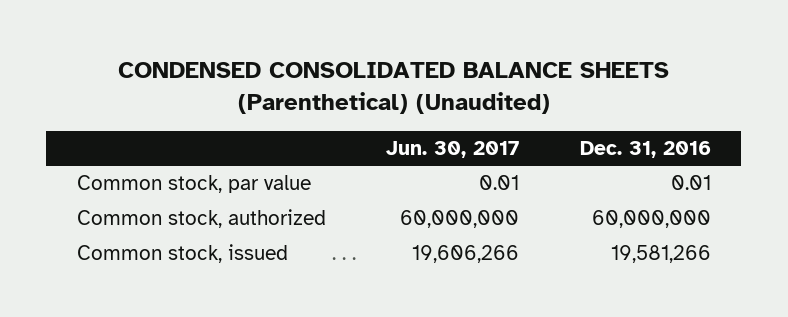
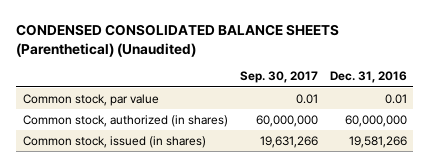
- | Jun. 30, 2017 | Dec. 31, 2016
+ | Sep. 30, 2017 | Dec. 31, 2016
- Common stock, authorized | 60,000,000 | 60,000,000
- Common stock, issued | 19,606,266 | 19,581,266
+ Common stock, authorized (in shares) | 60,000,000 | 60,000,000
+ Common stock, issued (in shares) | 19,631,266 | 19,581,266

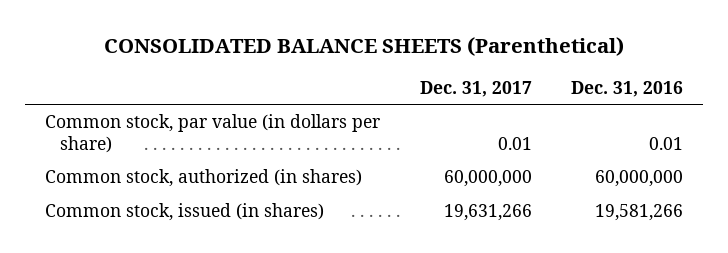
- CONDENSED CONSOLIDATED BALANCE SHEETS (Parenthetical) (Unaudited)
+ CONSOLIDATED BALANCE SHEETS (Parenthetical)
- | Sep. 30, 2017 | Dec. 31, 2016
+ | Dec. 31, 2017 | Dec. 31, 2016
- Common stock, par value | 0.01 | 0.01
+ Common stock, par value (in dollars per share) | 0.01 | 0.01

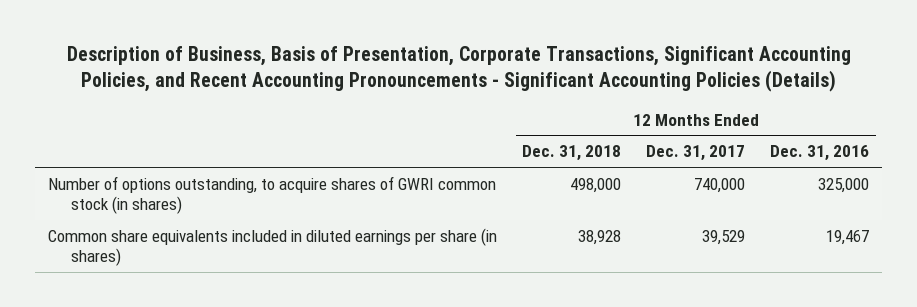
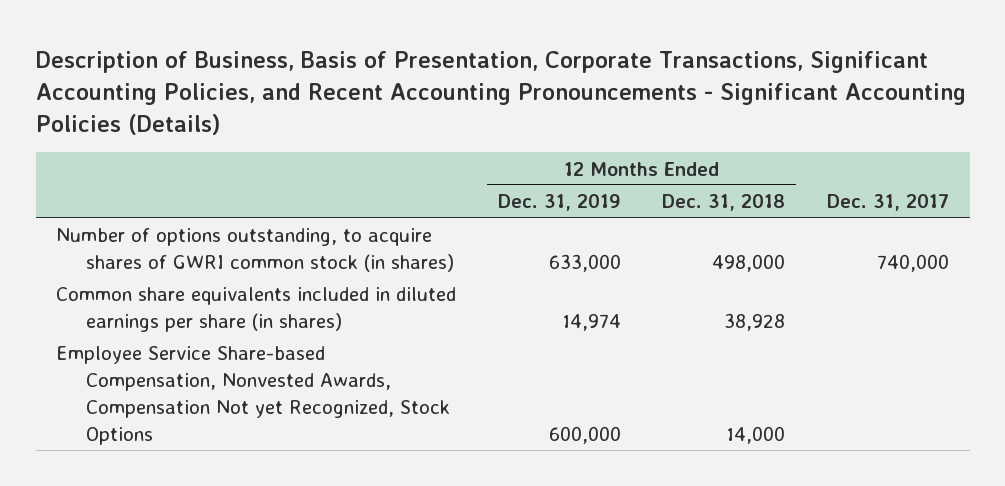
- | 12 Months Ended Dec. 31, 2018 | 12 Months Ended Dec. 31, 2017 | 12 Months Ended Dec. 31, 2016
+ | 12 Months Ended Dec. 31, 2019 | 12 Months Ended Dec. 31, 2018 | Dec. 31, 2017
+ Employee Service Share-based Compensation, Nonvested Awards, Compensation Not yet Recognized, Stock Options | 600,000 | 14,000 |

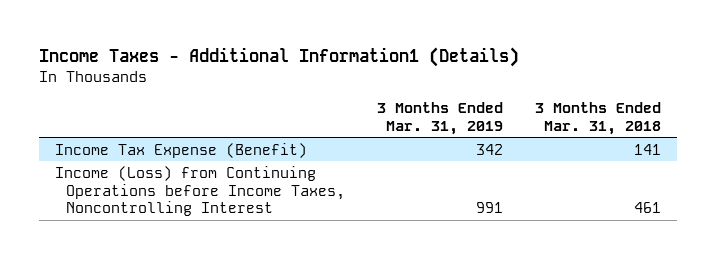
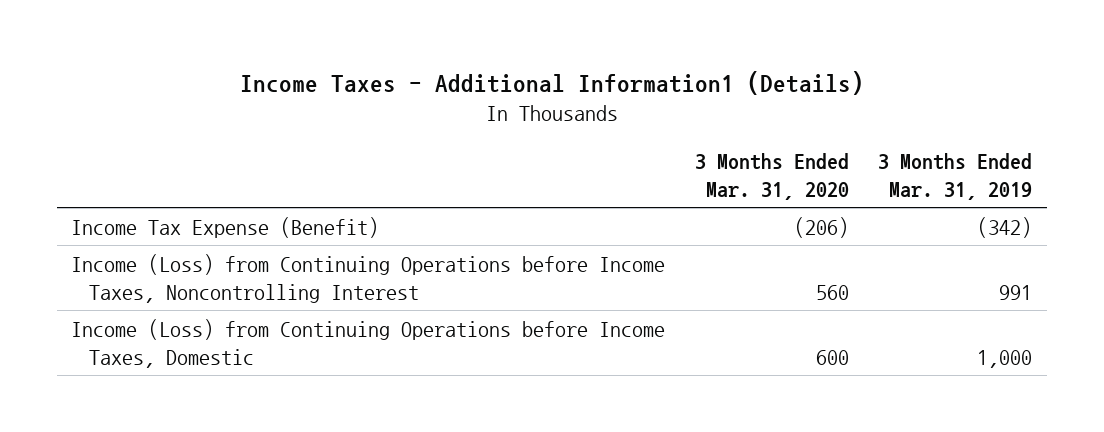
- | 3 Months Ended Mar. 31, 2019 | 3 Months Ended Mar. 31, 2018
+ | 3 Months Ended Mar. 31, 2020 | 3 Months Ended Mar. 31, 2019
- Income Tax Expense (Benefit) | 342 | 141
+ Income Tax Expense (Benefit) | (206) | (342)
+ Income (Loss) from Continuing Operations before Income Taxes, Domestic | 600 | 1,000

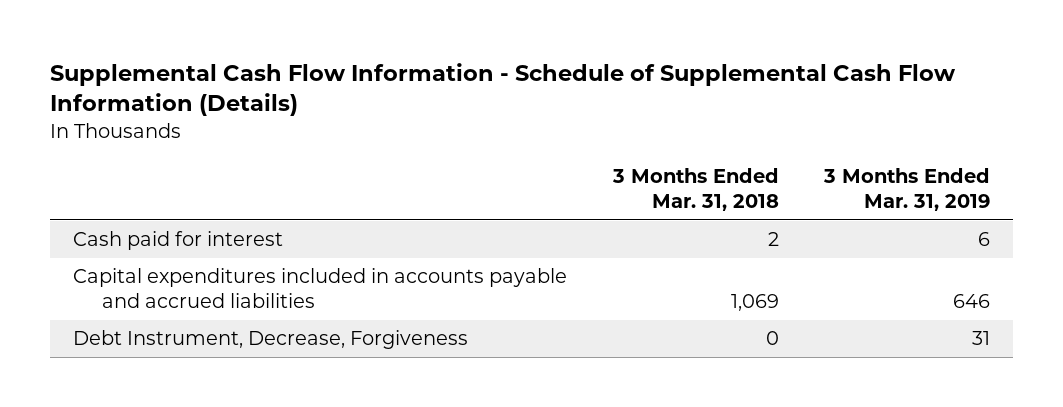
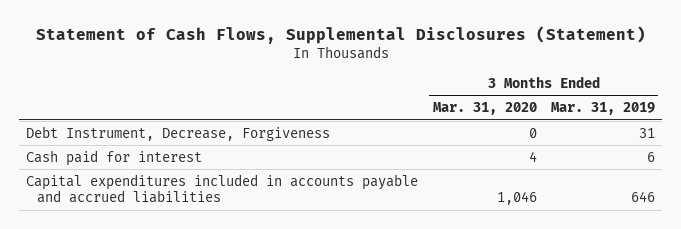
- Supplemental Cash Flow Information - Schedule of Supplemental Cash Flow Information (Details)
+ Statement of Cash Flows, Supplemental Disclosures (Statement)
- | 3 Months Ended Mar. 31, 2018 | 3 Months Ended Mar. 31, 2019
+ | 3 Months Ended Mar. 31, 2020 | 3 Months Ended Mar. 31, 2019
moved up: Debt Instrument, Decrease, Forgiveness | 0 | 31

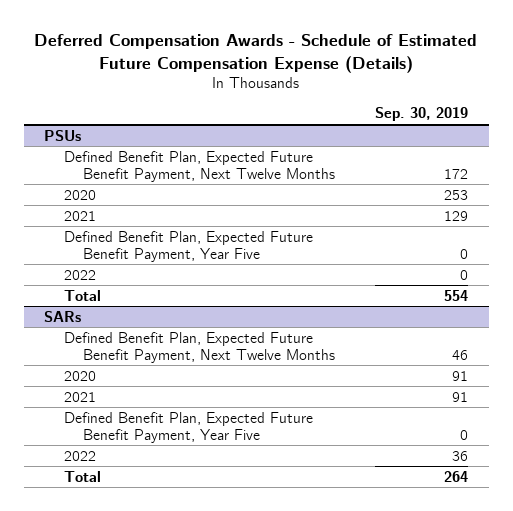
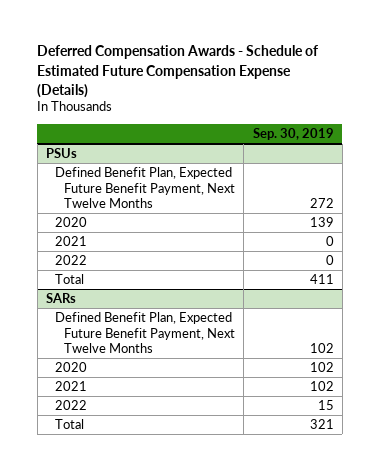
@ PSUs
- Defined Benefit Plan, Expected Future Benefit Payment, Next Twelve Months | 172
- 2020 | 253
- 2021 | 129
- Defined Benefit Plan, Expected Future Benefit Payment, Year Five | 0
+ Defined Benefit Plan, Expected Future Benefit Payment, Next Twelve Months | 272
+ 2020 | 139
+ 2021 | 0
- Total | 554
+ Total | 411
@ SARs
- Defined Benefit Plan, Expected Future Benefit Payment, Next Twelve Months | 46
- 2020 | 91
- 2021 | 91
- Defined Benefit Plan, Expected Future Benefit Payment, Year Five | 0
- 2022 | 36
- Total | 264
+ Defined Benefit Plan, Expected Future Benefit Payment, Next Twelve Months | 102
+ 2020 | 102
+ 2021 | 102
+ 2022 | 15
+ Total | 321

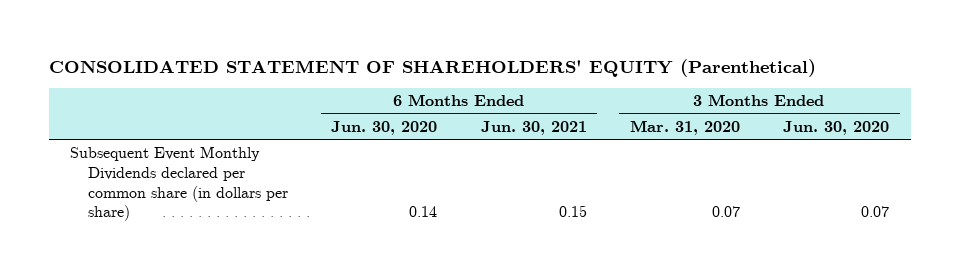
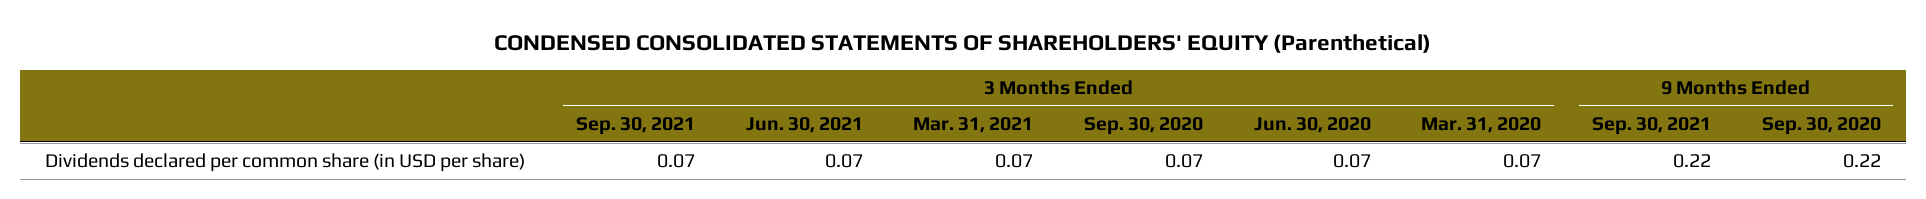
- CONSOLIDATED STATEMENT OF SHAREHOLDERS' EQUITY (Parenthetical)
+ CONDENSED CONSOLIDATED STATEMENTS OF SHAREHOLDERS' EQUITY (Parenthetical)
- | 6 Months Ended Jun. 30, 2020 | 6 Months Ended Jun. 30, 2021 | 3 Months Ended Mar. 31, 2020 | 3 Months Ended Jun. 30, 2020
+ | 3 Months Ended Sep. 30, 2021 | 3 Months Ended Jun. 30, 2021 | 3 Months Ended Mar. 31, 2021 | 3 Months Ended Sep. 30, 2020 | 3 Months Ended Jun. 30, 2020 | 3 Months Ended Mar. 31, 2020 | 9 Months Ended Sep. 30, 2021 | 9 Months Ended Sep. 30, 2020
- Subsequent Event Monthly Dividends declared per common share (in dollars per share) | 0.14 | 0.15 | 0.07 | 0.07
+ Dividends declared per common share (in USD per share) | 0.07 | 0.07 | 0.07 | 0.07 | 0.07 | 0.07 | 0.22 | 0.22

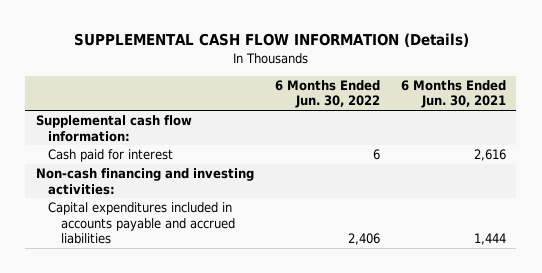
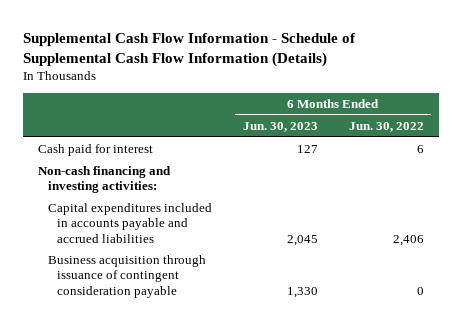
- SUPPLEMENTAL CASH FLOW INFORMATION (Details)
+ Supplemental Cash Flow Information - Schedule of Supplemental Cash Flow Information (Details)
- | 6 Months Ended Jun. 30, 2022 | 6 Months Ended Jun. 30, 2021
+ | 6 Months Ended Jun. 30, 2023 | 6 Months Ended Jun. 30, 2022
- Supplemental cash flow information:
+ Business acquisition through issuance of contingent consideration payable | 1,330 | 0

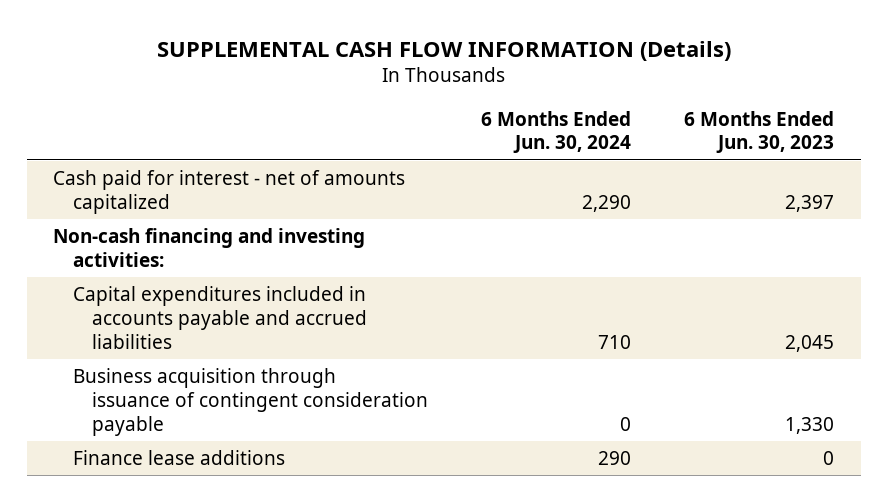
- Supplemental Cash Flow Information - Schedule of Supplemental Cash Flow Information (Details)
+ SUPPLEMENTAL CASH FLOW INFORMATION (Details)
- | 6 Months Ended Jun. 30, 2023 | 6 Months Ended Jun. 30, 2022
+ | 6 Months Ended Jun. 30, 2024 | 6 Months Ended Jun. 30, 2023
- Cash paid for interest | 127 | 6
+ Cash paid for interest - net of amounts capitalized | 2,290 | 2,397
+ Finance lease additions | 290 | 0

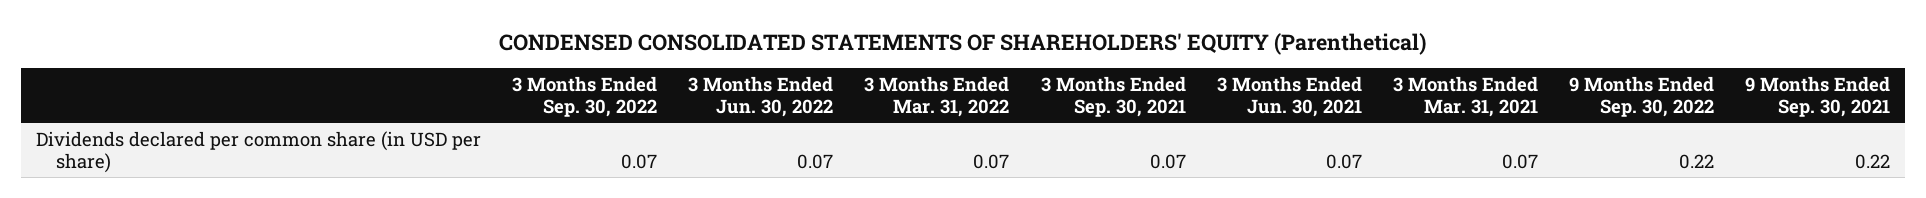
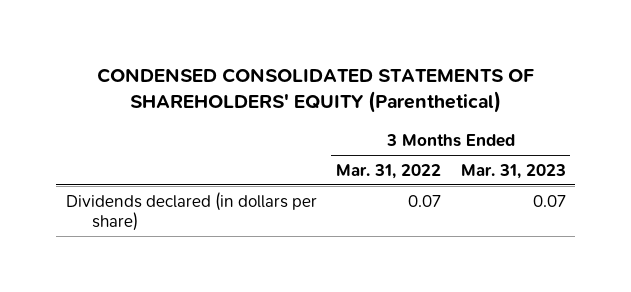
- | 3 Months Ended Sep. 30, 2022 | 3 Months Ended Jun. 30, 2022 | 3 Months Ended Mar. 31, 2022 | 3 Months Ended Sep. 30, 2021 | 3 Months Ended Jun. 30, 2021 | 3 Months Ended Mar. 31, 2021 | 9 Months Ended Sep. 30, 2022 | 9 Months Ended Sep. 30, 2021
+ | 3 Months Ended Mar. 31, 2022 | 3 Months Ended Mar. 31, 2023
- Dividends declared per common share (in USD per share) | 0.07 | 0.07 | 0.07 | 0.07 | 0.07 | 0.07 | 0.22 | 0.22
+ Dividends declared (in dollars per share) | 0.07 | 0.07

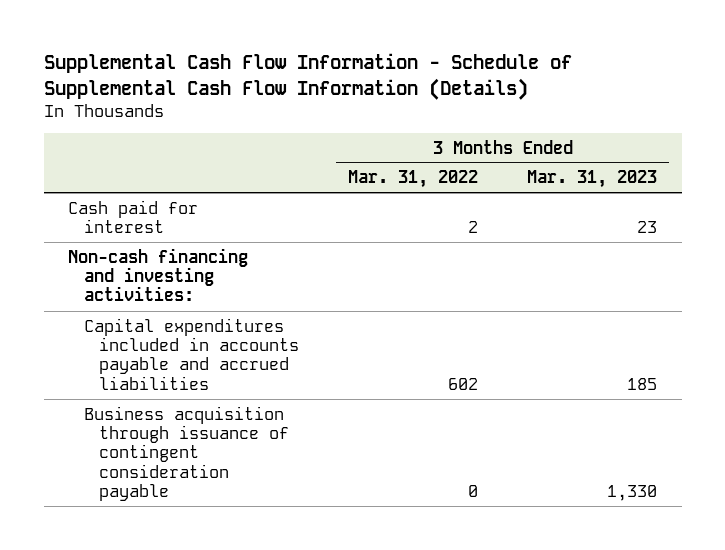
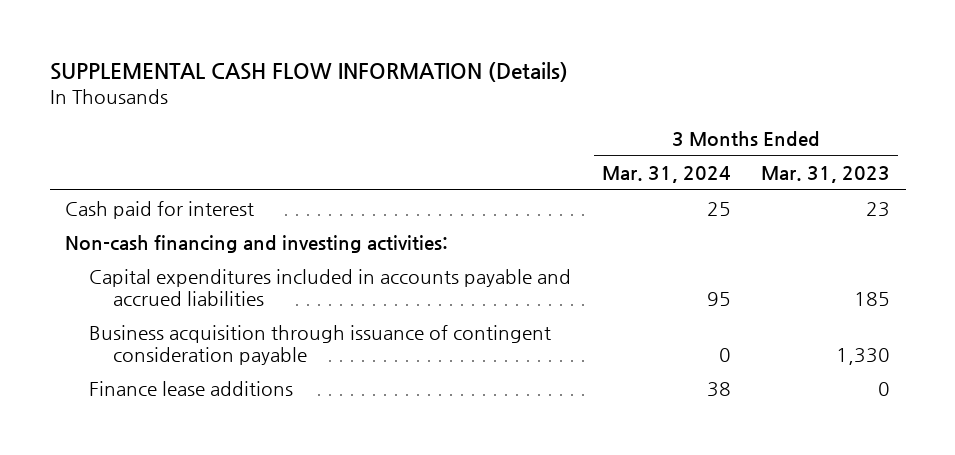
- Supplemental Cash Flow Information - Schedule of Supplemental Cash Flow Information (Details)
+ SUPPLEMENTAL CASH FLOW INFORMATION (Details)
- | 3 Months Ended Mar. 31, 2022 | 3 Months Ended Mar. 31, 2023
+ | 3 Months Ended Mar. 31, 2024 | 3 Months Ended Mar. 31, 2023
+ Finance lease additions | 38 | 0

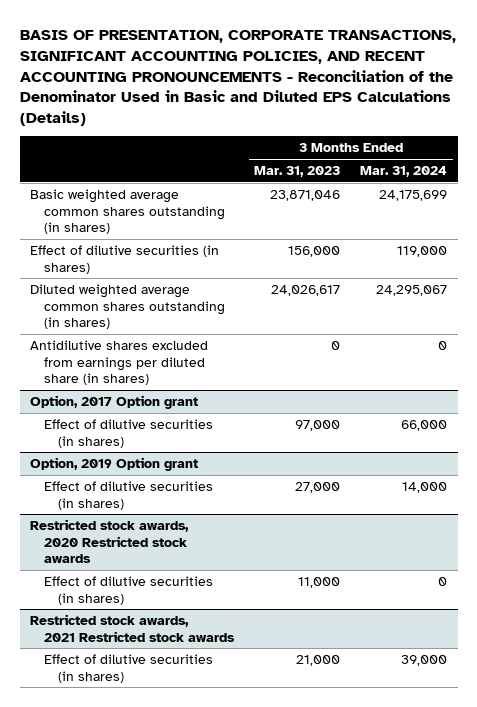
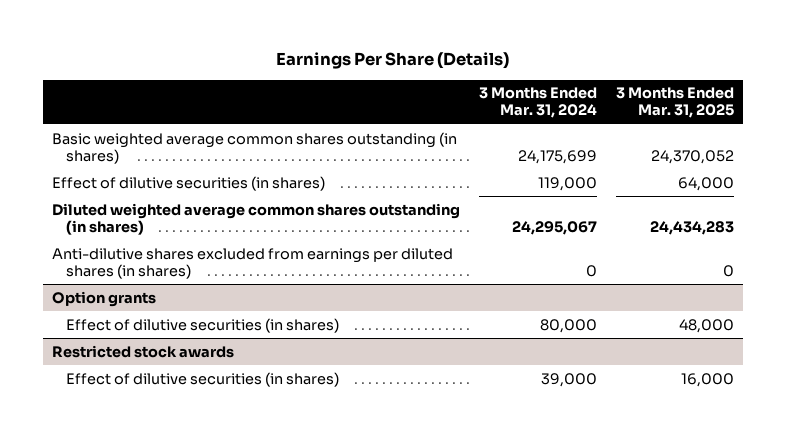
- BASIS OF PRESENTATION, CORPORATE TRANSACTIONS, SIGNIFICANT ACCOUNTING POLICIES, AND RECENT ACCOUNTING PRONOUNCEMENTS - Reconciliation of the Denominator Used in Basic and Diluted EPS Calculations (Details)
+ Earnings Per Share (Details)
- | 3 Months Ended Mar. 31, 2023 | 3 Months Ended Mar. 31, 2024
+ | 3 Months Ended Mar. 31, 2024 | 3 Months Ended Mar. 31, 2025
- Antidilutive shares excluded from earnings per diluted share (in shares) | 0 | 0
- Option, 2017 Option grant
- Effect of dilutive securities (in shares) | 97,000 | 66,000
- Option, 2019 Option grant
- Effect of dilutive securities (in shares) | 27,000 | 14,000
- Restricted stock awards, 2020 Restricted stock awards
- Effect of dilutive securities (in shares) | 11,000 | 0
- Restricted stock awards, 2021 Restricted stock awards
+ Anti-dilutive shares excluded from earnings per diluted shares (in shares) | 0 | 0
+ Option grants
+ Effect of dilutive securities (in shares) | 80,000 | 48,000
+ Restricted stock awards

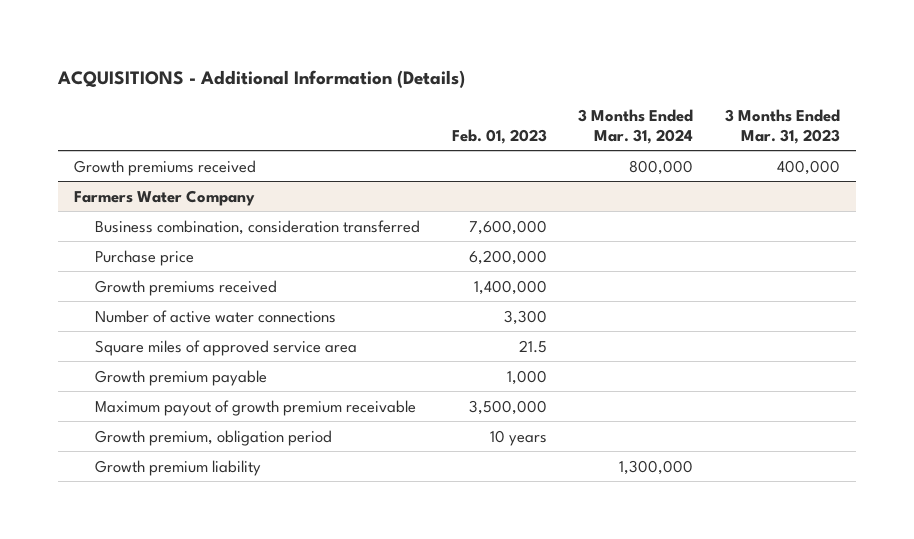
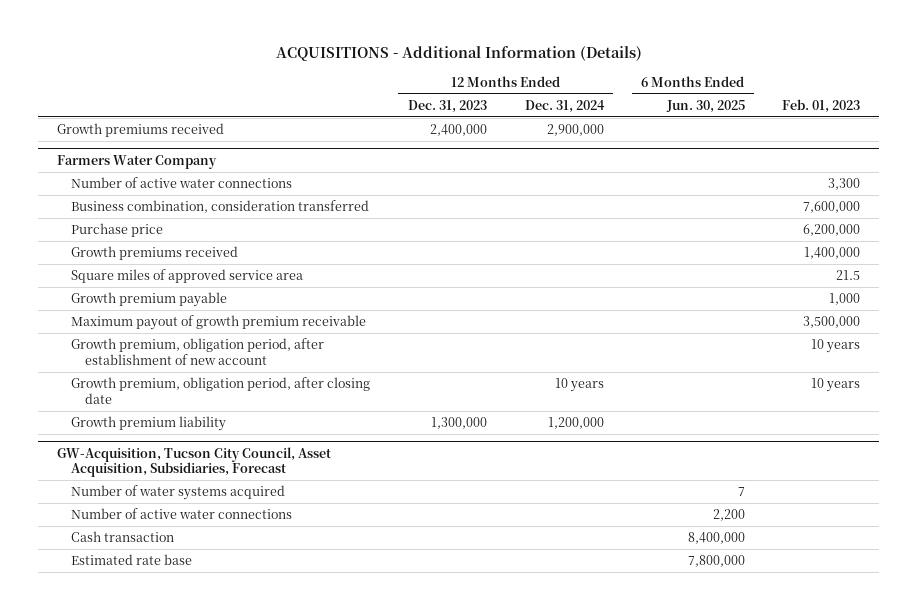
- | Feb. 01, 2023 | 3 Months Ended Mar. 31, 2024 | 3 Months Ended Mar. 31, 2023
+ | 12 Months Ended Dec. 31, 2023 | 12 Months Ended Dec. 31, 2024 | 6 Months Ended Jun. 30, 2025 | Feb. 01, 2023
@ Farmers Water Company
moved up: Number of active water connections | | | | 3,300
- Growth premium, obligation period | 10 years | |
+ Growth premium, obligation period, after establishment of new account | | | | 10 years
+ Growth premium, obligation period, after closing date | | 10 years | | 10 years
+ GW-Acquisition, Tucson City Council, Asset Acquisition, Subsidiaries, Forecast
+ Number of water systems acquired | | | 7 |
+ Number of active water connections | | | 2,200 |
+ Cash transaction | | | 8,400,000 |
+ Estimated rate base | | | 7,800,000 |

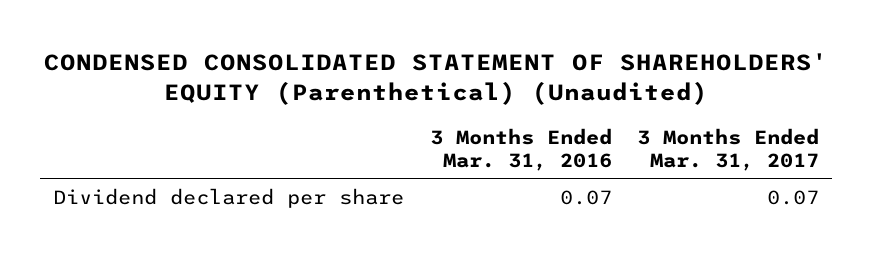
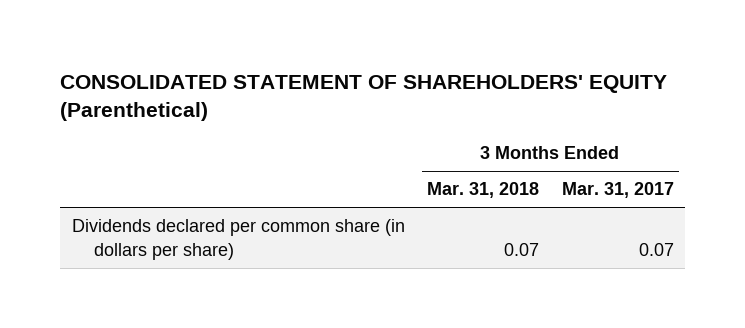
- CONDENSED CONSOLIDATED STATEMENT OF SHAREHOLDERS' EQUITY (Parenthetical) (Unaudited)
+ CONSOLIDATED STATEMENT OF SHAREHOLDERS' EQUITY (Parenthetical)
- | 3 Months Ended Mar. 31, 2016 | 3 Months Ended Mar. 31, 2017
+ | 3 Months Ended Mar. 31, 2018 | 3 Months Ended Mar. 31, 2017
- Dividend declared per share | 0.07 | 0.07
+ Dividends declared per common share (in dollars per share) | 0.07 | 0.07

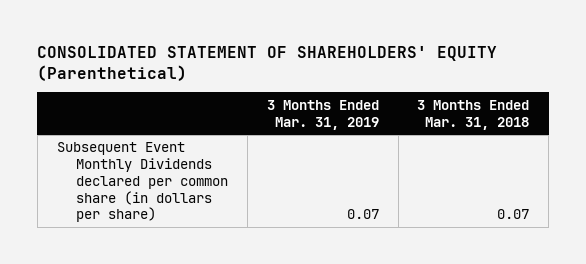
- | 3 Months Ended Mar. 31, 2018 | 3 Months Ended Mar. 31, 2017
+ | 3 Months Ended Mar. 31, 2019 | 3 Months Ended Mar. 31, 2018
- Dividends declared per common share (in dollars per share) | 0.07 | 0.07
+ Subsequent Event Monthly Dividends declared per common share (in dollars per share) | 0.07 | 0.07

